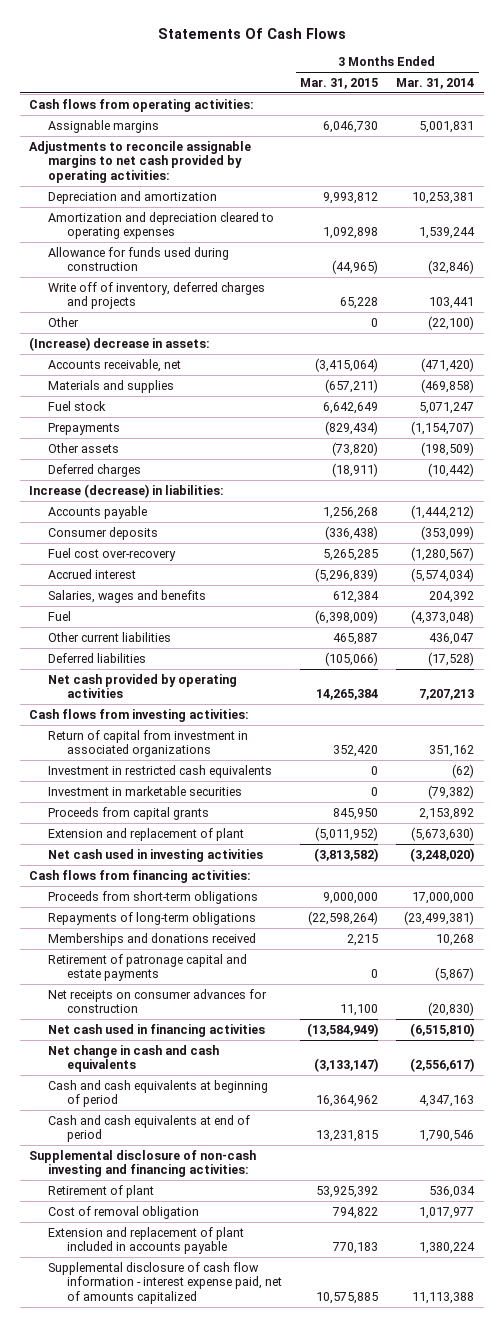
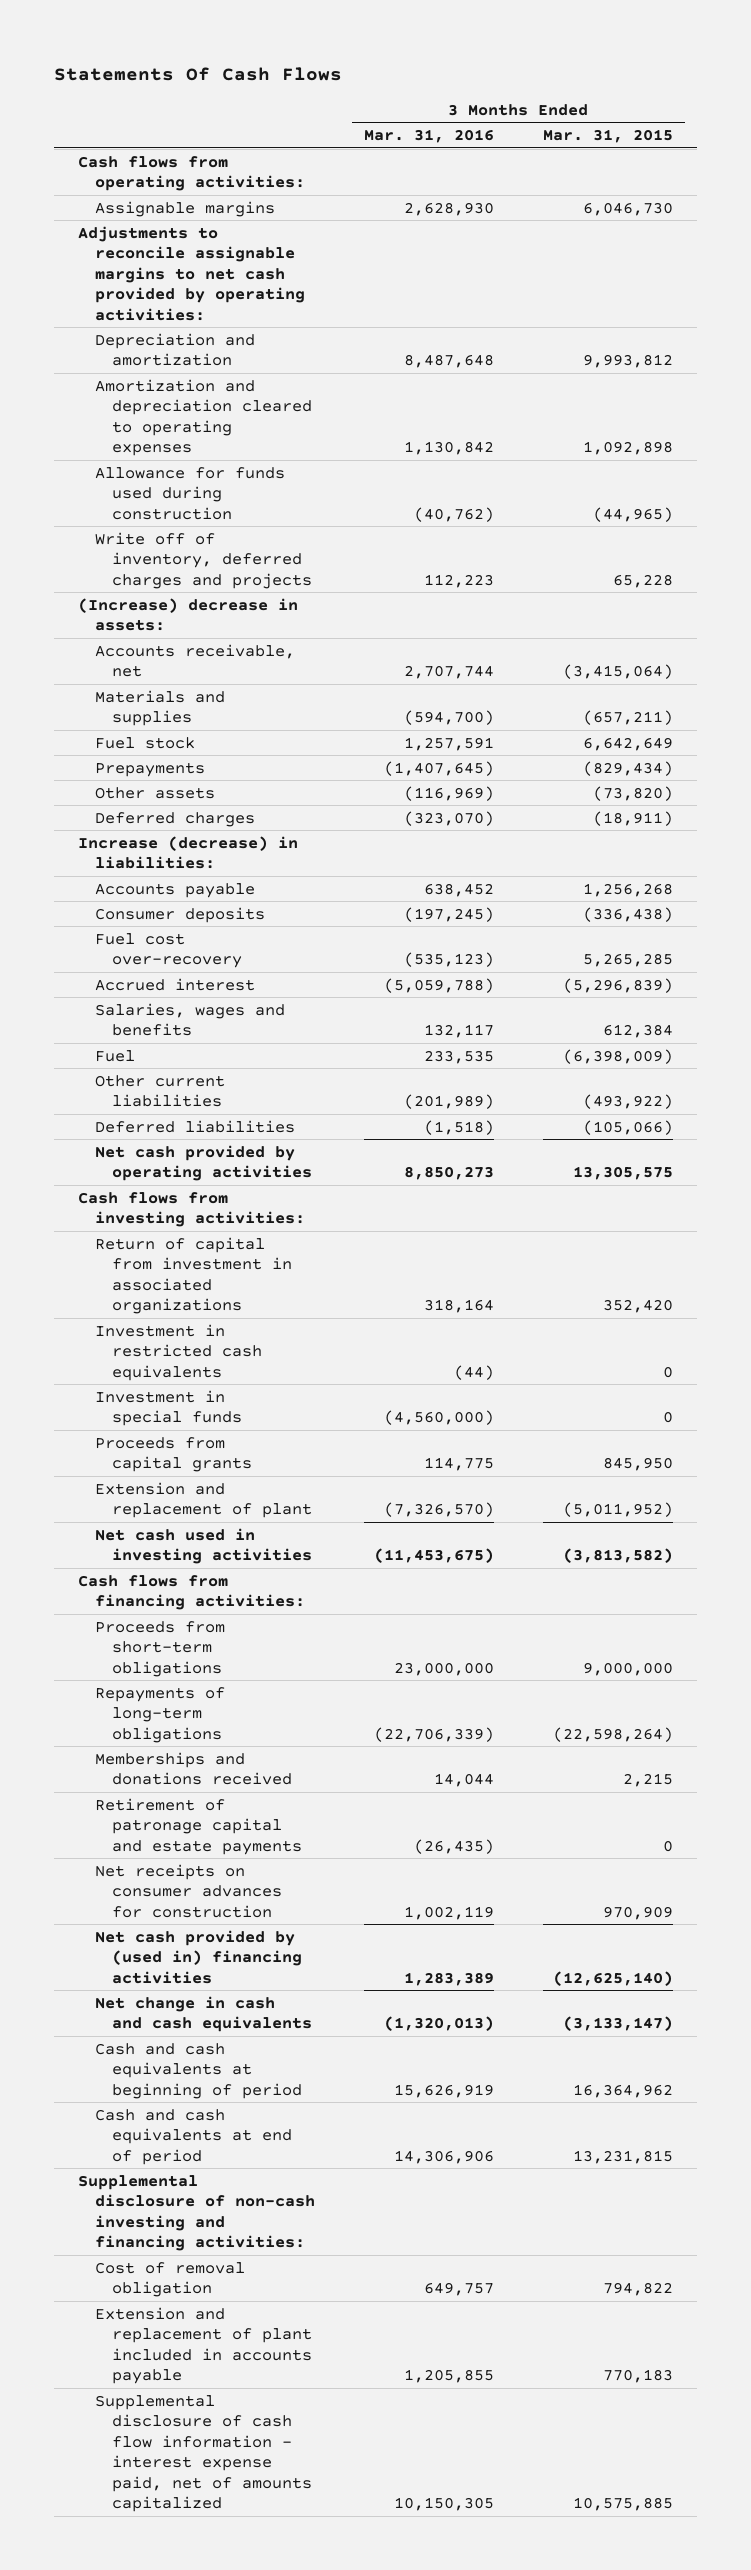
- | 3 Months Ended Mar. 31, 2015 | 3 Months Ended Mar. 31, 2014
+ | 3 Months Ended Mar. 31, 2016 | 3 Months Ended Mar. 31, 2015
- Other | 0 | (22,100)
- Other current liabilities | 465,887 | 436,047
+ Other current liabilities | (201,989) | (493,922)
- Net cash provided by operating activities | 14,265,384 | 7,207,213
+ Net cash provided by operating activities | 8,850,273 | 13,305,575
- Investment in marketable securities | 0 | (79,382)
+ Investment in special funds | (4,560,000) | 0
- Net receipts on consumer advances for construction | 11,100 | (20,830)
- Net cash used in financing activities | (13,584,949) | (6,515,810)
+ Net receipts on consumer advances for construction | 1,002,119 | 970,909
+ Net cash provided by (used in) financing activities | 1,283,389 | (12,625,140)
- Retirement of plant | 53,925,392 | 536,034

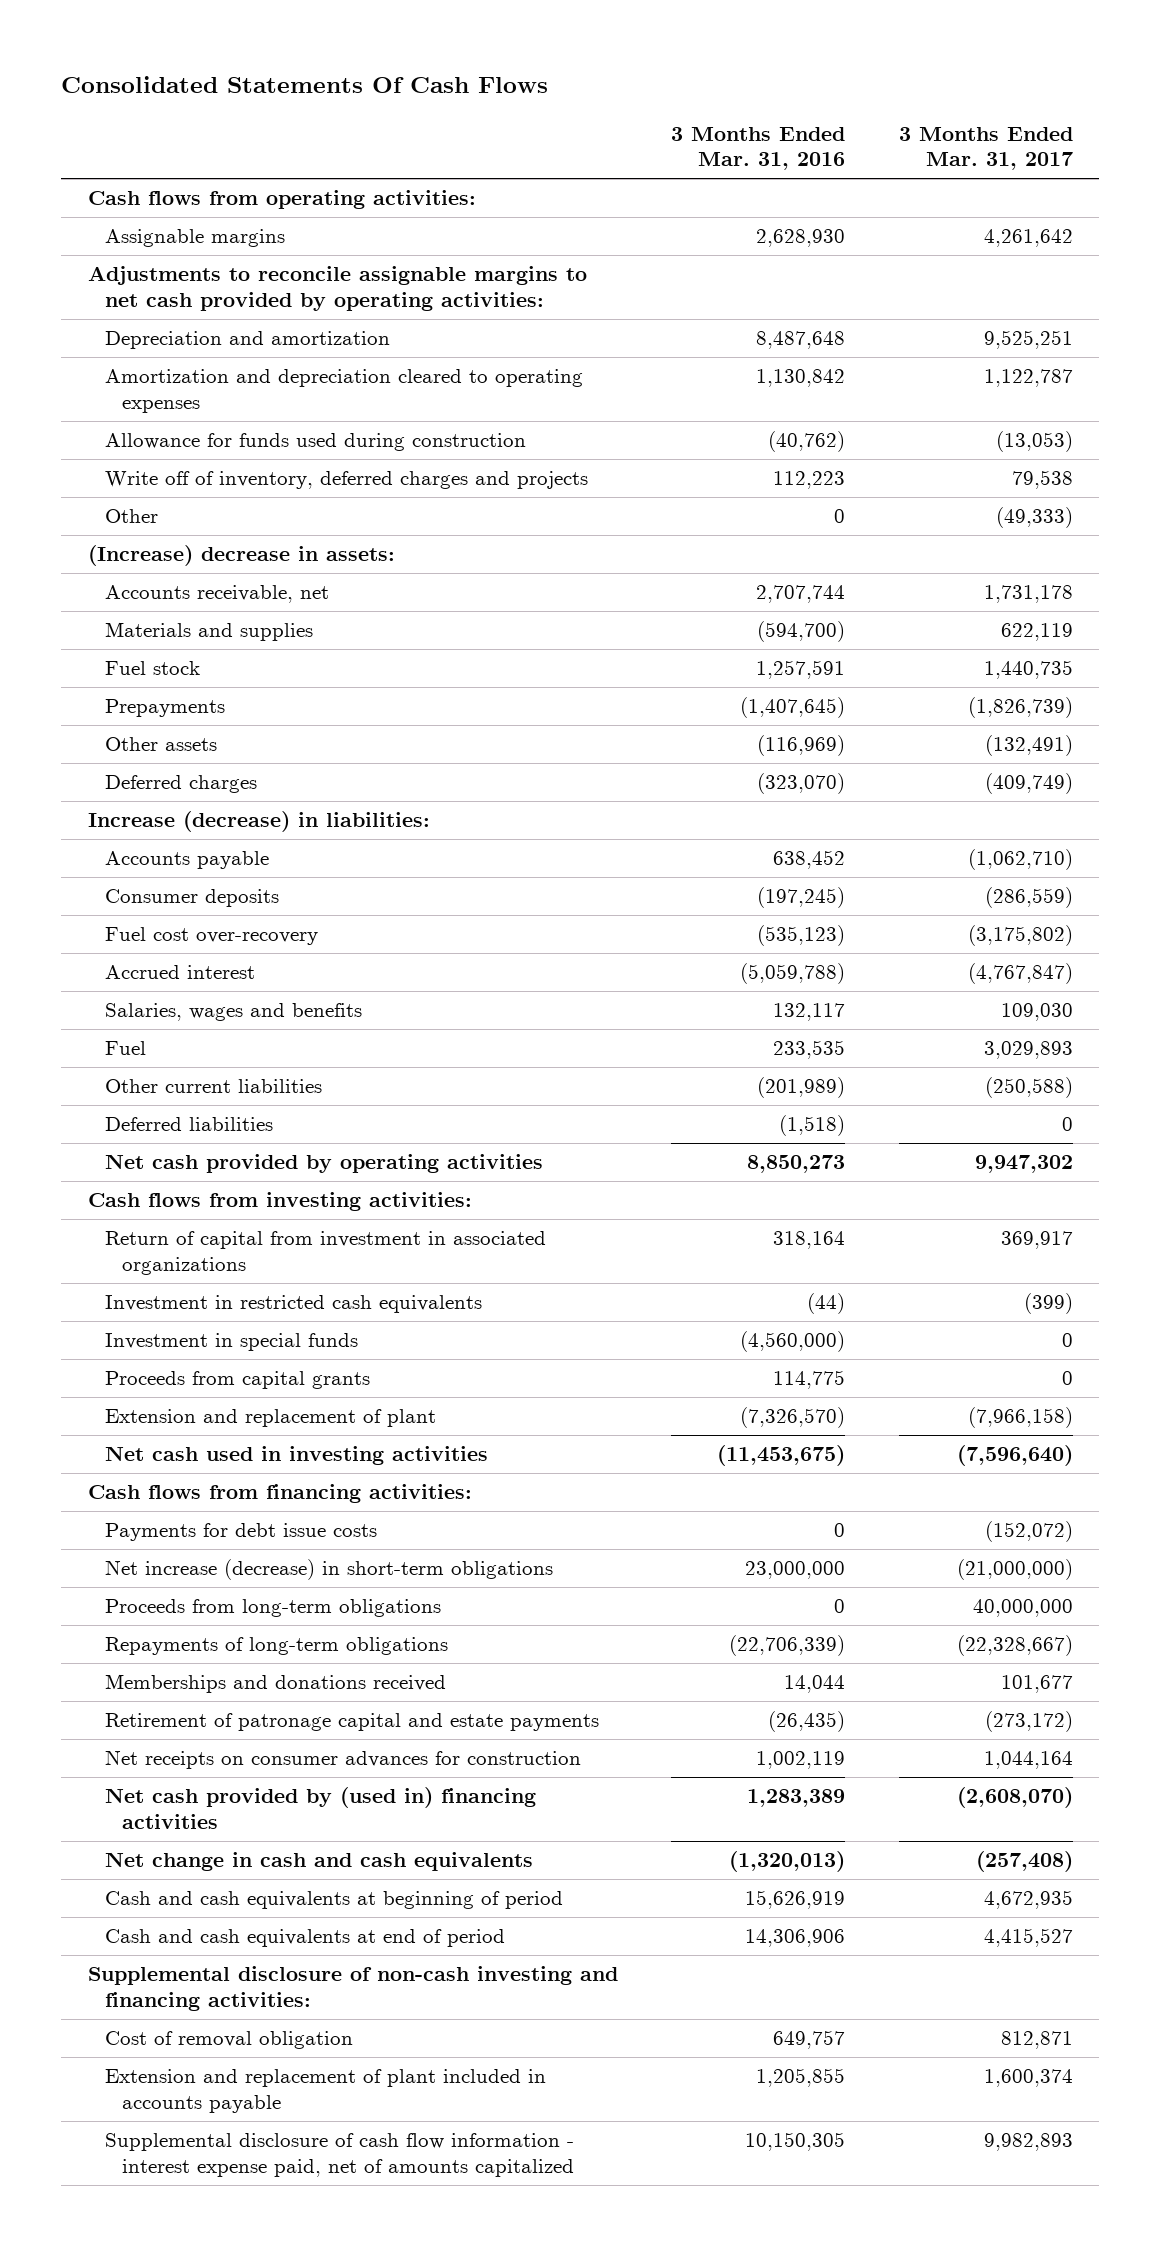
- Statements Of Cash Flows
+ Consolidated Statements Of Cash Flows
- | 3 Months Ended Mar. 31, 2016 | 3 Months Ended Mar. 31, 2015
+ | 3 Months Ended Mar. 31, 2016 | 3 Months Ended Mar. 31, 2017
+ Other | 0 | (49,333)
- Proceeds from short-term obligations | 23,000,000 | 9,000,000
+ Payments for debt issue costs | 0 | (152,072)
+ Net increase (decrease) in short-term obligations | 23,000,000 | (21,000,000)
+ Proceeds from long-term obligations | 0 | 40,000,000

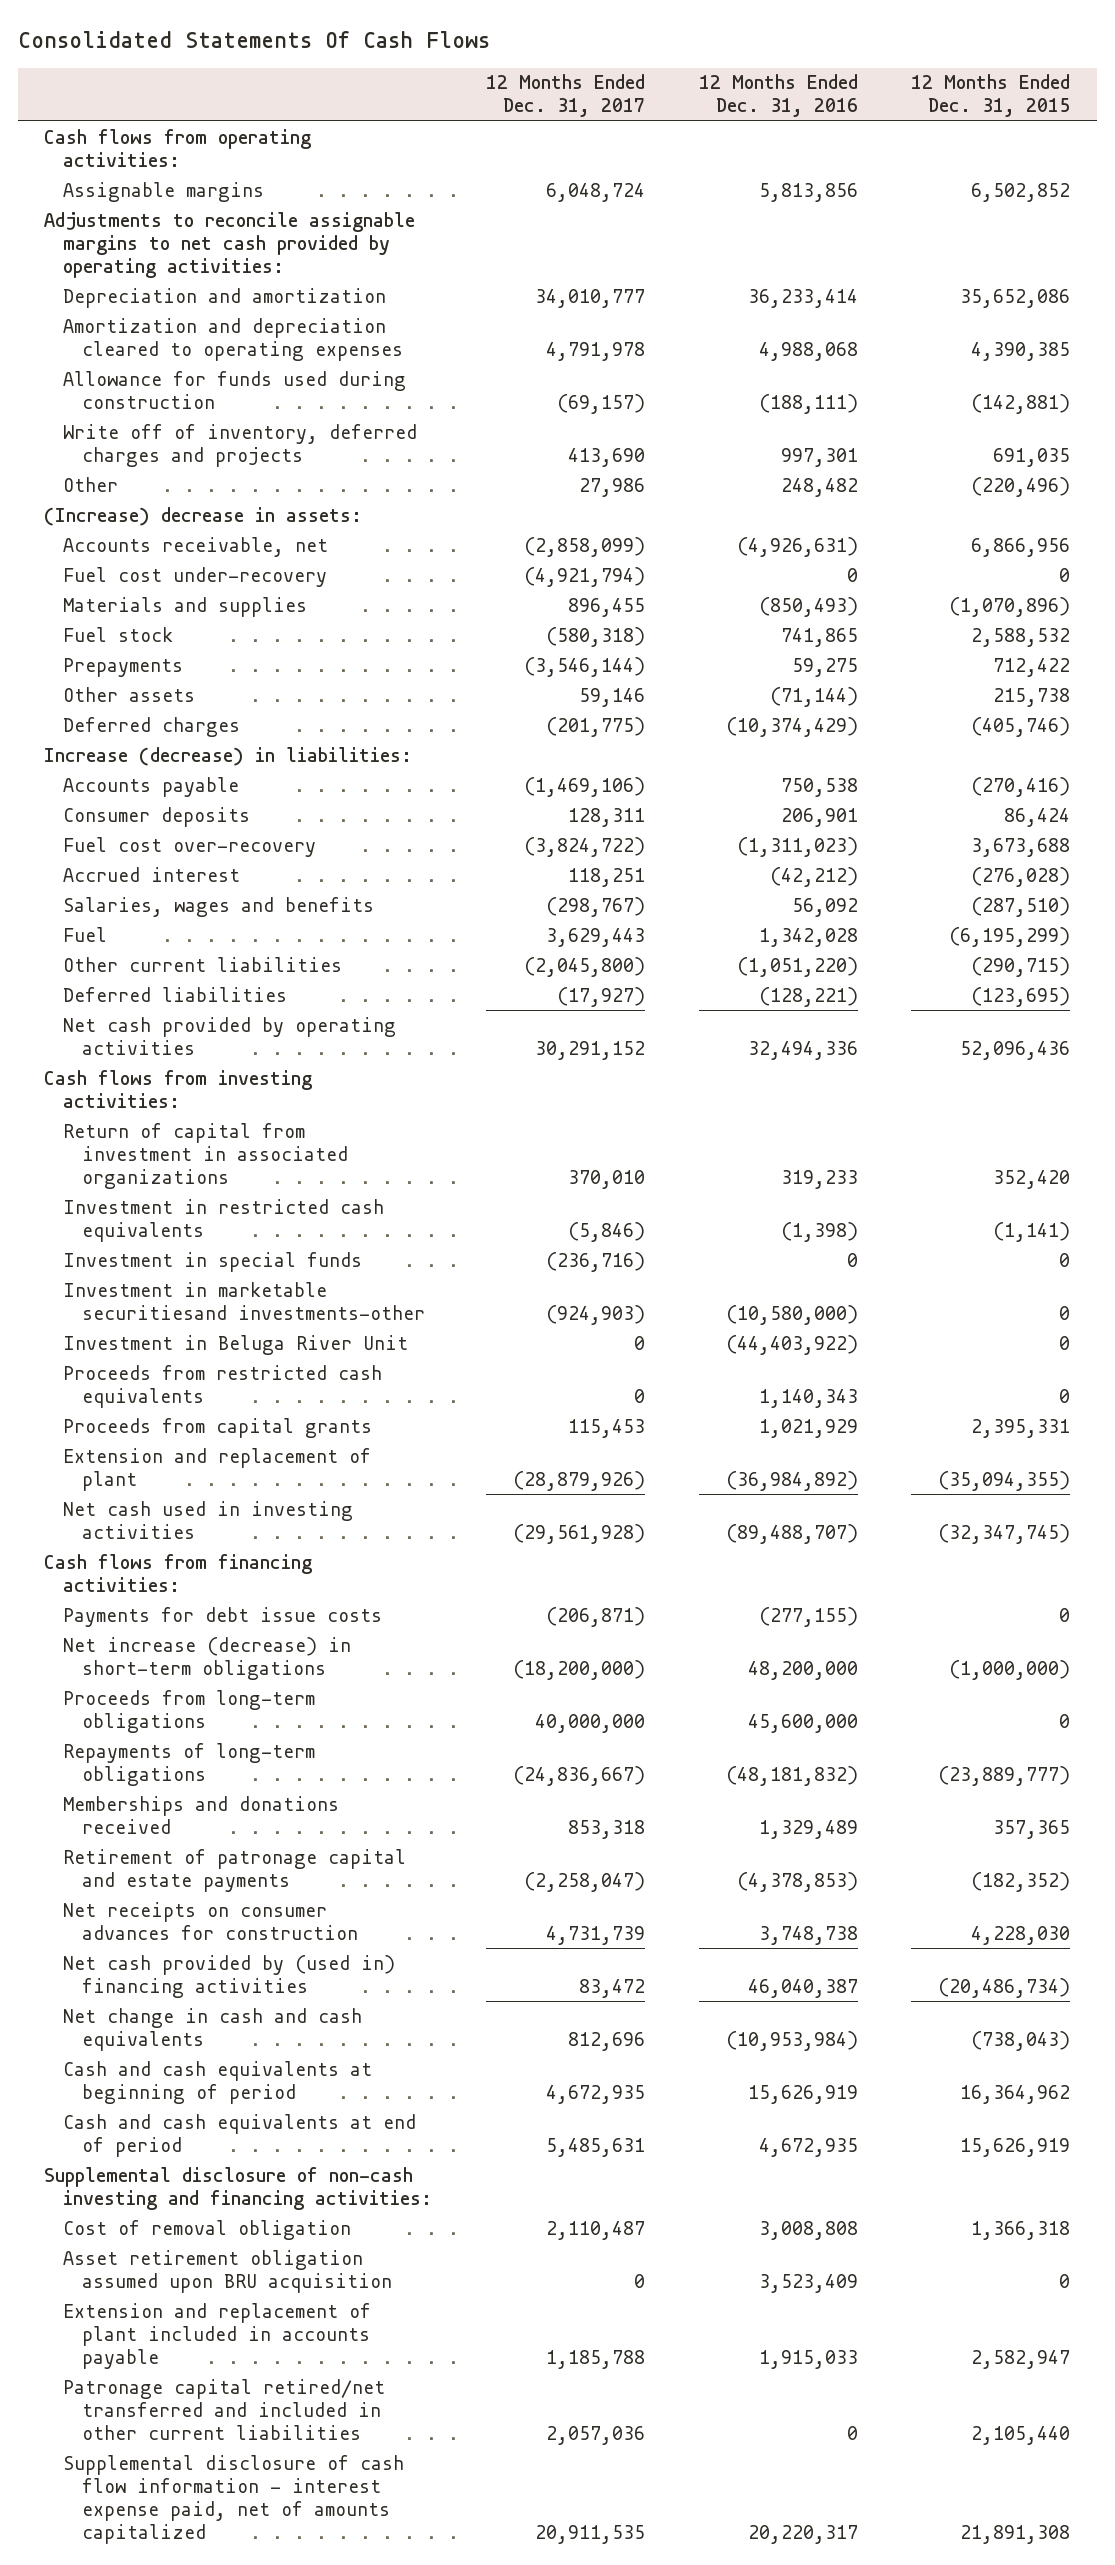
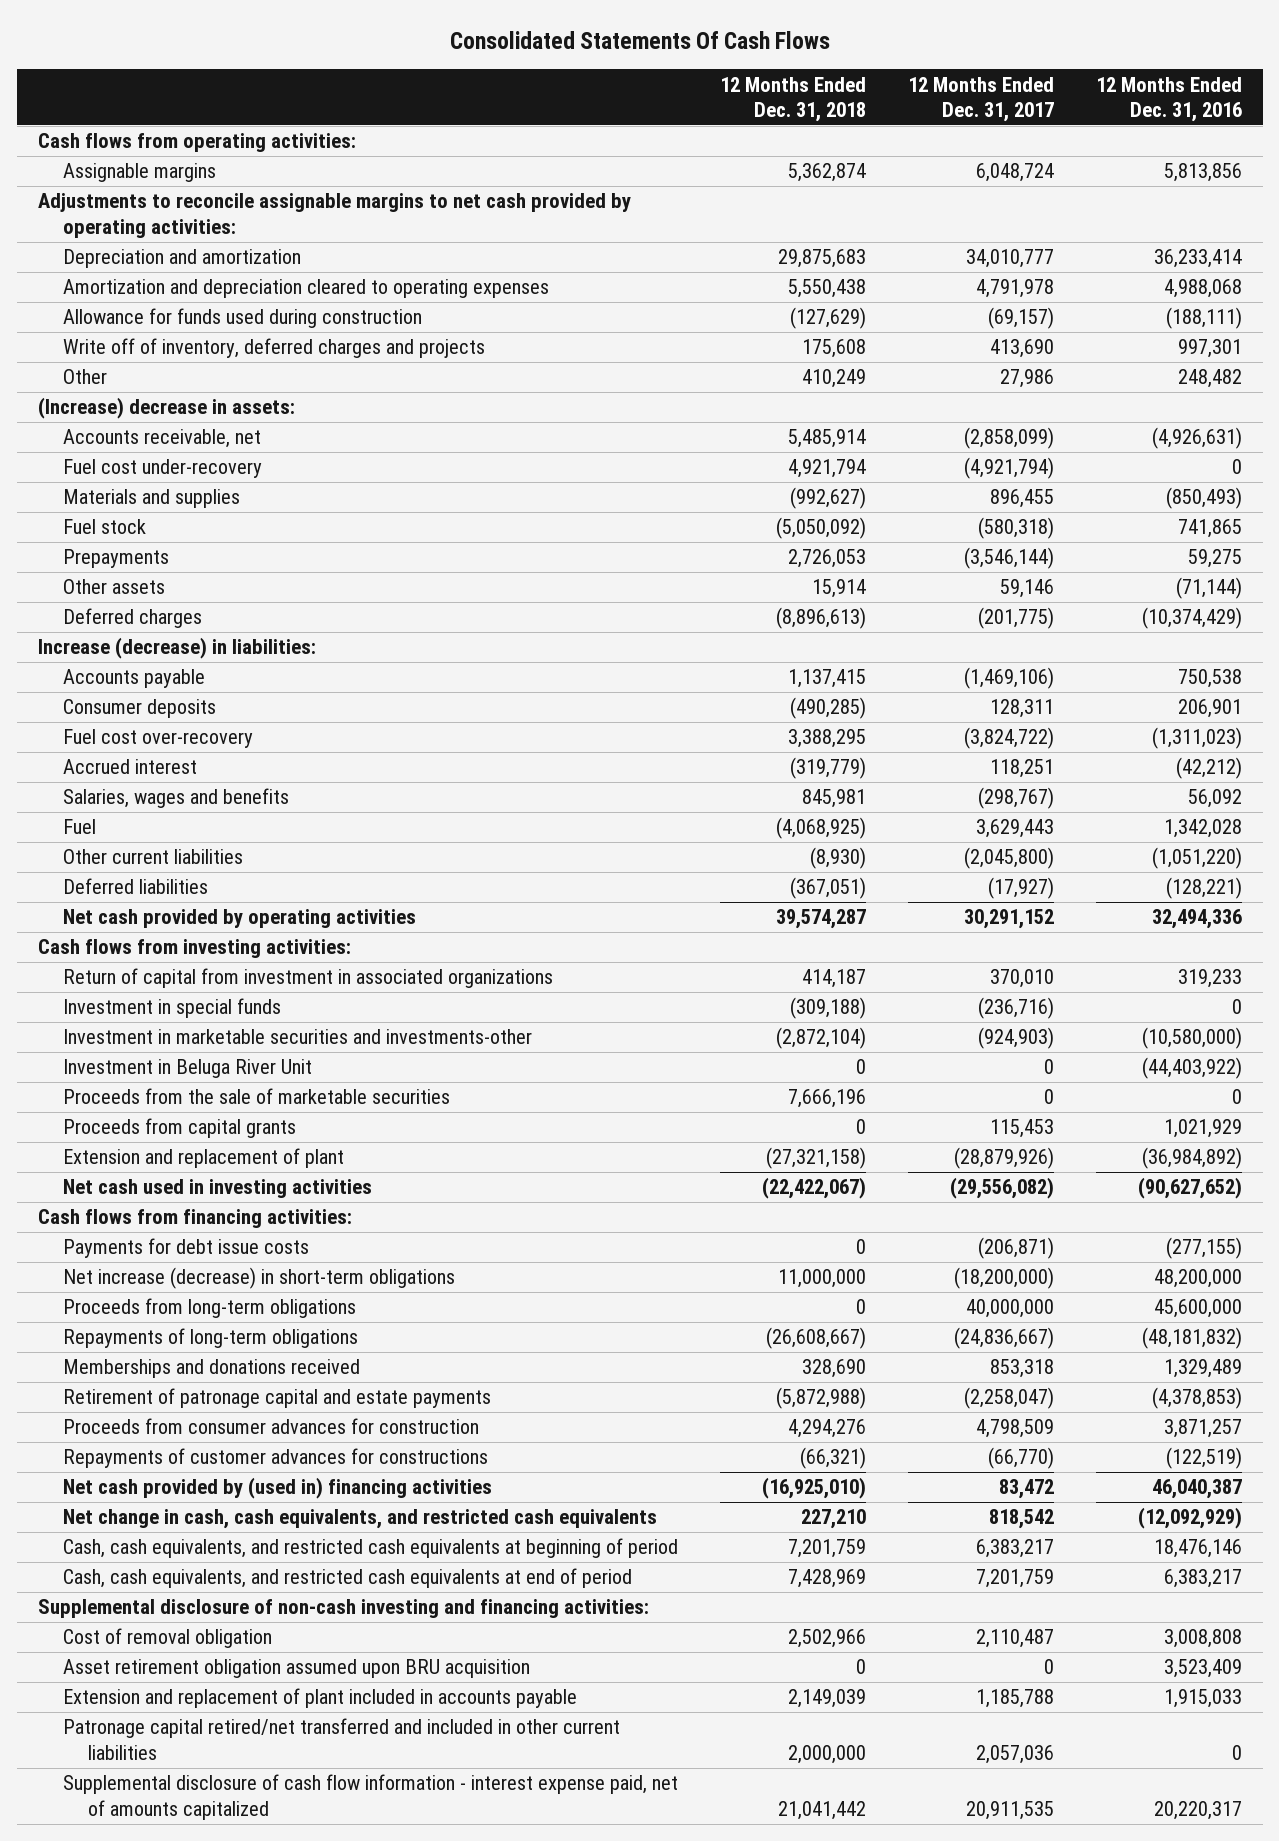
- | 12 Months Ended Dec. 31, 2017 | 12 Months Ended Dec. 31, 2016 | 12 Months Ended Dec. 31, 2015
+ | 12 Months Ended Dec. 31, 2018 | 12 Months Ended Dec. 31, 2017 | 12 Months Ended Dec. 31, 2016
- Investment in restricted cash equivalents | (5,846) | (1,398) | (1,141)
- Investment in marketable securitiesand investments-other | (924,903) | (10,580,000) | 0
+ Investment in marketable securities and investments-other | (2,872,104) | (924,903) | (10,580,000)
- Proceeds from restricted cash equivalents | 0 | 1,140,343 | 0
+ Proceeds from the sale of marketable securities | 7,666,196 | 0 | 0
- Net cash used in investing activities | (29,561,928) | (89,488,707) | (32,347,745)
+ Net cash used in investing activities | (22,422,067) | (29,556,082) | (90,627,652)
- Net receipts on consumer advances for construction | 4,731,739 | 3,748,738 | 4,228,030
+ Proceeds from consumer advances for construction | 4,294,276 | 4,798,509 | 3,871,257
+ Repayments of customer advances for constructions | (66,321) | (66,770) | (122,519)
- Net change in cash and cash equivalents | 812,696 | (10,953,984) | (738,043)
- Cash and cash equivalents at beginning of period | 4,672,935 | 15,626,919 | 16,364,962
- Cash and cash equivalents at end of period | 5,485,631 | 4,672,935 | 15,626,919
+ Net change in cash, cash equivalents, and restricted cash equivalents | 227,210 | 818,542 | (12,092,929)
+ Cash, cash equivalents, and restricted cash equivalents at beginning of period | 7,201,759 | 6,383,217 | 18,476,146
+ Cash, cash equivalents, and restricted cash equivalents at end of period | 7,428,969 | 7,201,759 | 6,383,217

